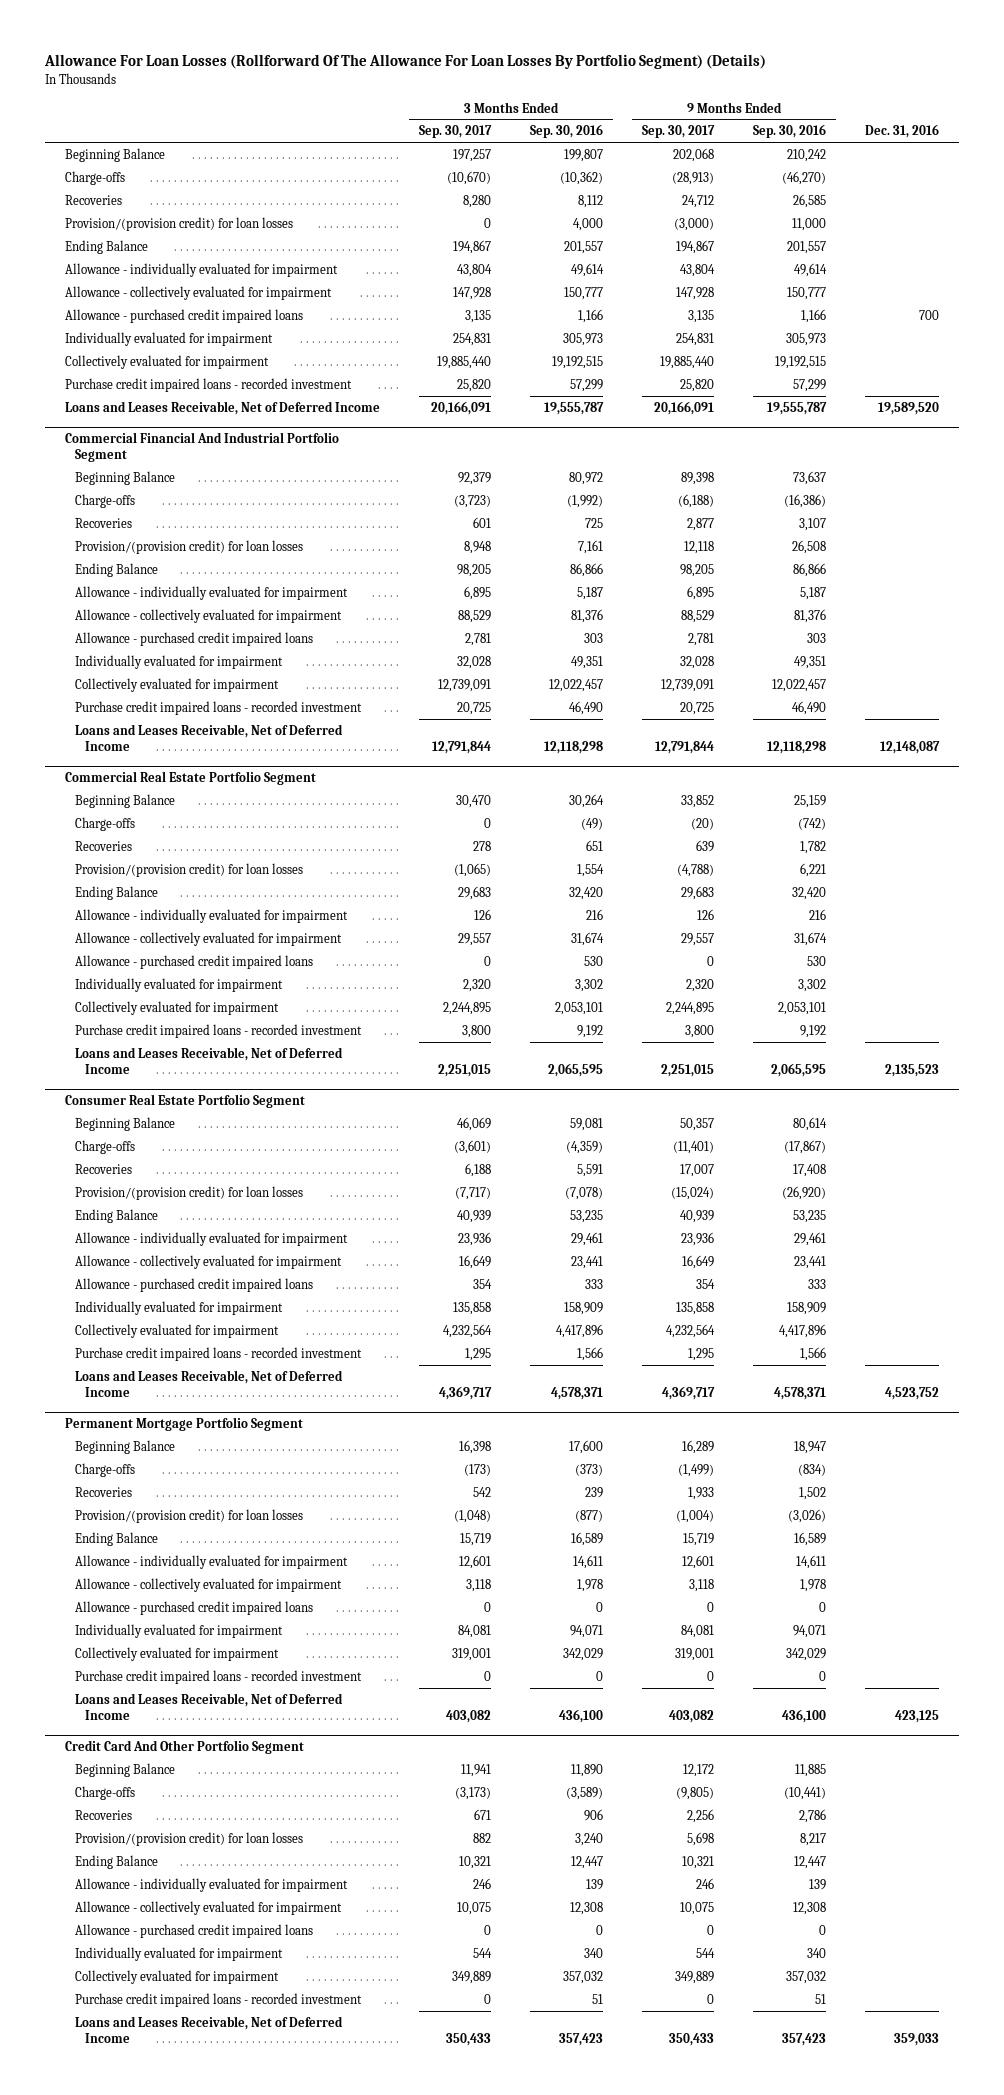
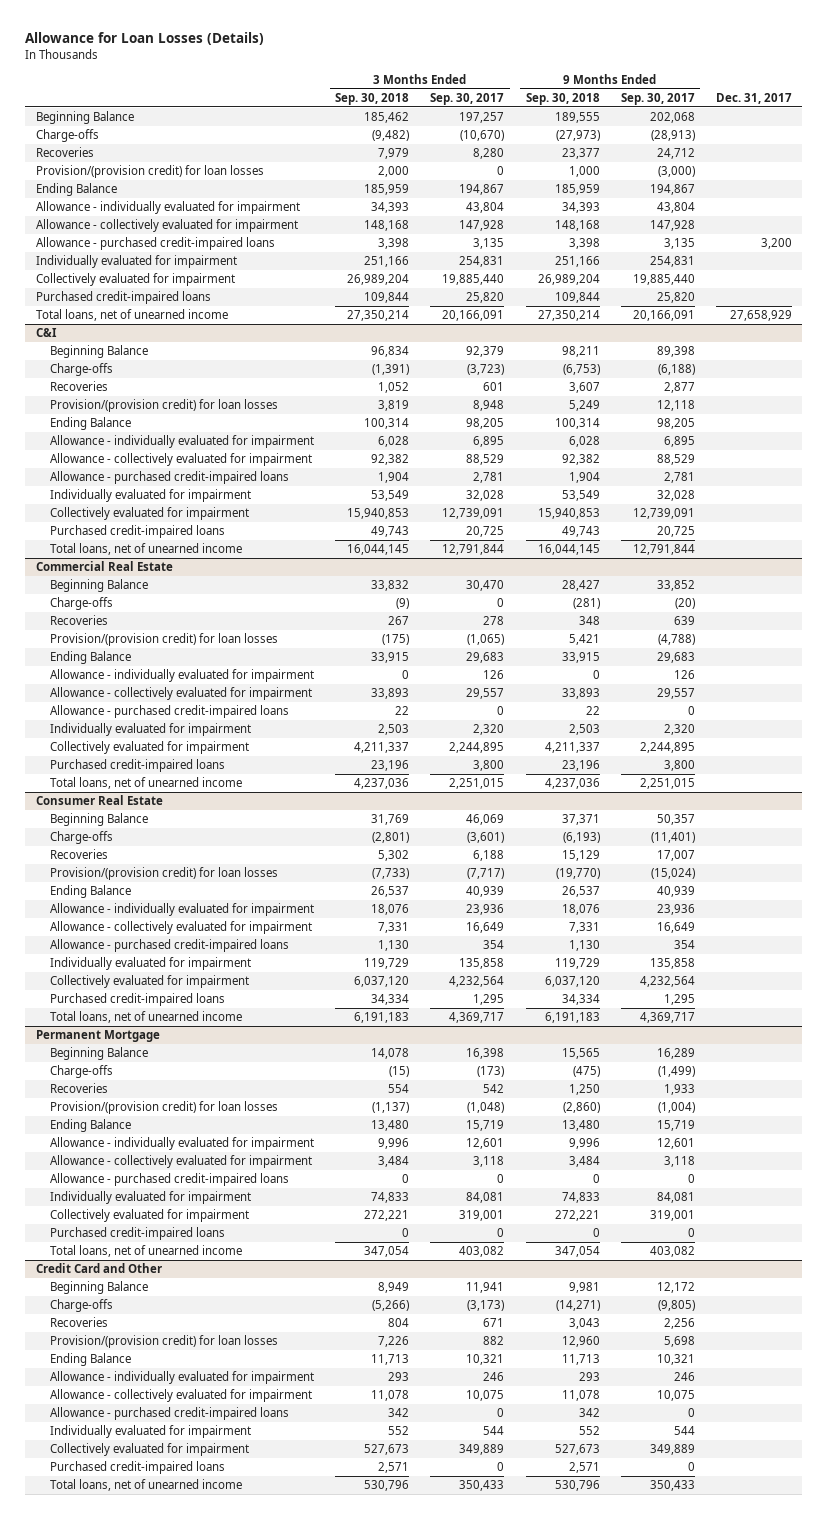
- Allowance For Loan Losses (Rollforward Of The Allowance For Loan Losses By Portfolio Segment) (Details)
+ Allowance for Loan Losses (Details)
- | 3 Months Ended Sep. 30, 2017 | 3 Months Ended Sep. 30, 2016 | 9 Months Ended Sep. 30, 2017 | 9 Months Ended Sep. 30, 2016 | Dec. 31, 2016
+ | 3 Months Ended Sep. 30, 2018 | 3 Months Ended Sep. 30, 2017 | 9 Months Ended Sep. 30, 2018 | 9 Months Ended Sep. 30, 2017 | Dec. 31, 2017
- Allowance - purchased credit impaired loans | 3,135 | 1,166 | 3,135 | 1,166 | 700
+ Allowance - purchased credit-impaired loans | 3,398 | 3,135 | 3,398 | 3,135 | 3,200
- Purchase credit impaired loans - recorded investment | 25,820 | 57,299 | 25,820 | 57,299 |
- Loans and Leases Receivable, Net of Deferred Income | 20,166,091 | 19,555,787 | 20,166,091 | 19,555,787 | 19,589,520
- Commercial Financial And Industrial Portfolio Segment
+ Purchased credit-impaired loans | 109,844 | 25,820 | 109,844 | 25,820 |
+ Total loans, net of unearned income | 27,350,214 | 20,166,091 | 27,350,214 | 20,166,091 | 27,658,929
+ C&I
- Allowance - purchased credit impaired loans | 2,781 | 303 | 2,781 | 303 |
+ Allowance - purchased credit-impaired loans | 1,904 | 2,781 | 1,904 | 2,781 |
- Purchase credit impaired loans - recorded investment | 20,725 | 46,490 | 20,725 | 46,490 |
- Loans and Leases Receivable, Net of Deferred Income | 12,791,844 | 12,118,298 | 12,791,844 | 12,118,298 | 12,148,087
- Commercial Real Estate Portfolio Segment
+ Purchased credit-impaired loans | 49,743 | 20,725 | 49,743 | 20,725 |
+ Total loans, net of unearned income | 16,044,145 | 12,791,844 | 16,044,145 | 12,791,844 |
+ Commercial Real Estate
- Allowance - purchased credit impaired loans | 0 | 530 | 0 | 530 |
+ Allowance - purchased credit-impaired loans | 22 | 0 | 22 | 0 |
- Purchase credit impaired loans - recorded investment | 3,800 | 9,192 | 3,800 | 9,192 |
- Loans and Leases Receivable, Net of Deferred Income | 2,251,015 | 2,065,595 | 2,251,015 | 2,065,595 | 2,135,523
- Consumer Real Estate Portfolio Segment
+ Purchased credit-impaired loans | 23,196 | 3,800 | 23,196 | 3,800 |
+ Total loans, net of unearned income | 4,237,036 | 2,251,015 | 4,237,036 | 2,251,015 |
+ Consumer Real Estate
- Allowance - purchased credit impaired loans | 354 | 333 | 354 | 333 |
+ Allowance - purchased credit-impaired loans | 1,130 | 354 | 1,130 | 354 |
- Purchase credit impaired loans - recorded investment | 1,295 | 1,566 | 1,295 | 1,566 |
- Loans and Leases Receivable, Net of Deferred Income | 4,369,717 | 4,578,371 | 4,369,717 | 4,578,371 | 4,523,752
- Permanent Mortgage Portfolio Segment
+ Purchased credit-impaired loans | 34,334 | 1,295 | 34,334 | 1,295 |
+ Total loans, net of unearned income | 6,191,183 | 4,369,717 | 6,191,183 | 4,369,717 |
+ Permanent Mortgage
- Allowance - purchased credit impaired loans | 0 | 0 | 0 | 0 |
+ Allowance - purchased credit-impaired loans | 0 | 0 | 0 | 0 |
- Purchase credit impaired loans - recorded investment | 0 | 0 | 0 | 0 |
- Loans and Leases Receivable, Net of Deferred Income | 403,082 | 436,100 | 403,082 | 436,100 | 423,125
- Credit Card And Other Portfolio Segment
+ Purchased credit-impaired loans | 0 | 0 | 0 | 0 |
+ Total loans, net of unearned income | 347,054 | 403,082 | 347,054 | 403,082 |
+ Credit Card and Other
- Allowance - purchased credit impaired loans | 0 | 0 | 0 | 0 |
+ Allowance - purchased credit-impaired loans | 342 | 0 | 342 | 0 |
- Purchase credit impaired loans - recorded investment | 0 | 51 | 0 | 51 |
- Loans and Leases Receivable, Net of Deferred Income | 350,433 | 357,423 | 350,433 | 357,423 | 359,033
+ Purchased credit-impaired loans | 2,571 | 0 | 2,571 | 0 |
+ Total loans, net of unearned income | 530,796 | 350,433 | 530,796 | 350,433 |

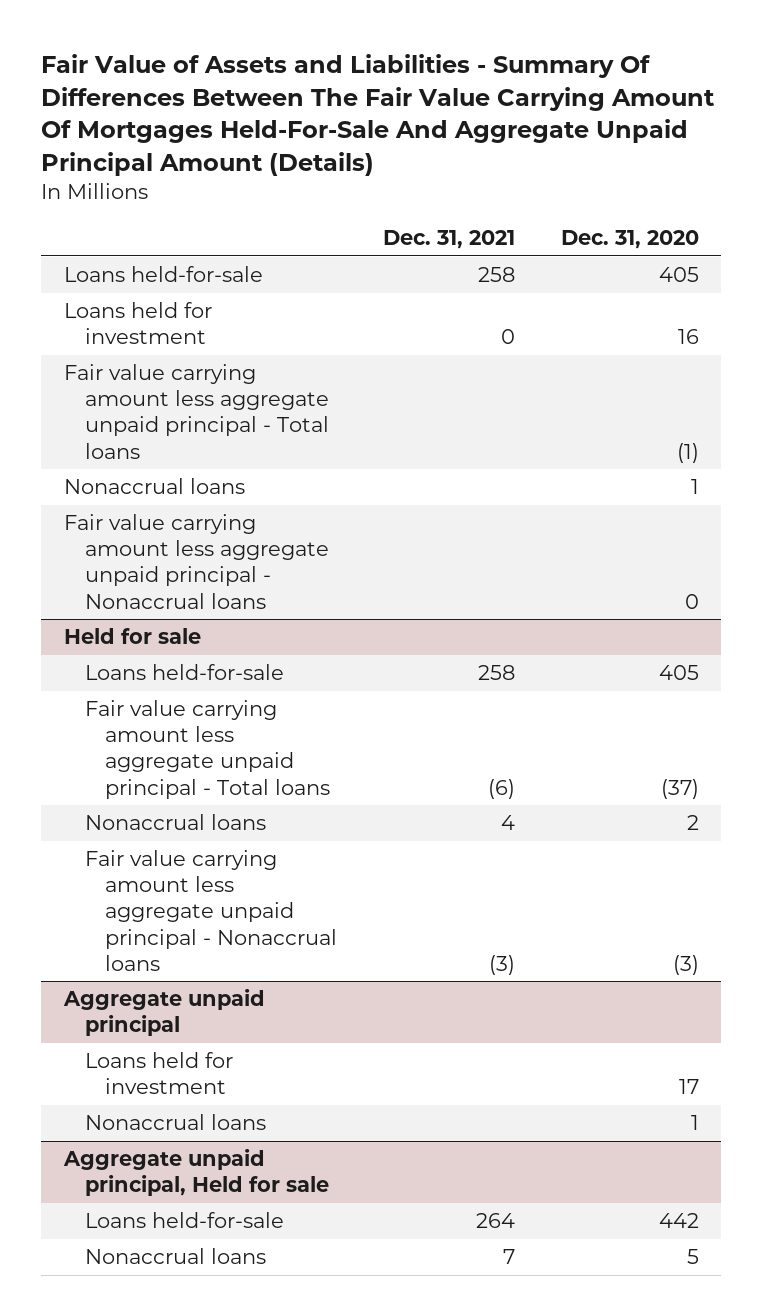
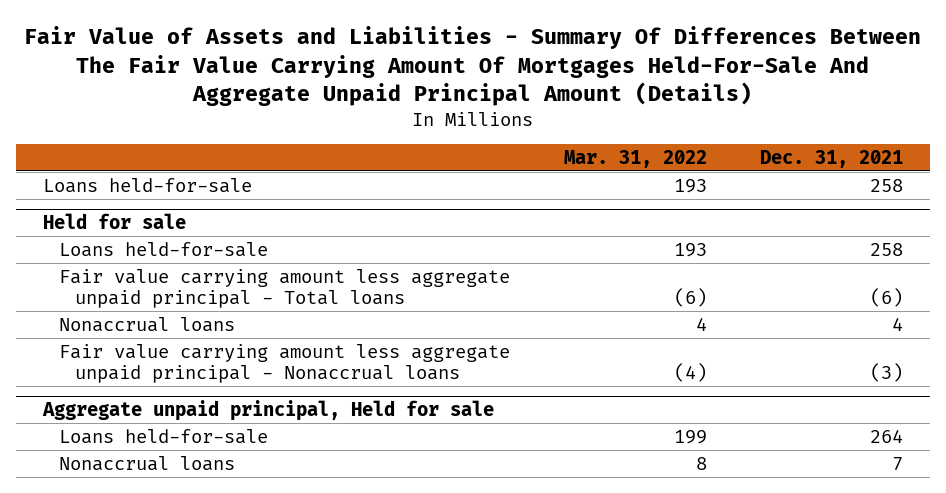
- | Dec. 31, 2021 | Dec. 31, 2020
+ | Mar. 31, 2022 | Dec. 31, 2021
- Loans held for investment | 0 | 16
- Fair value carrying amount less aggregate unpaid principal - Total loans | | (1)
- Nonaccrual loans | | 1
- Fair value carrying amount less aggregate unpaid principal - Nonaccrual loans | | 0
- Aggregate unpaid principal
- Loans held for investment | | 17
- Nonaccrual loans | | 1

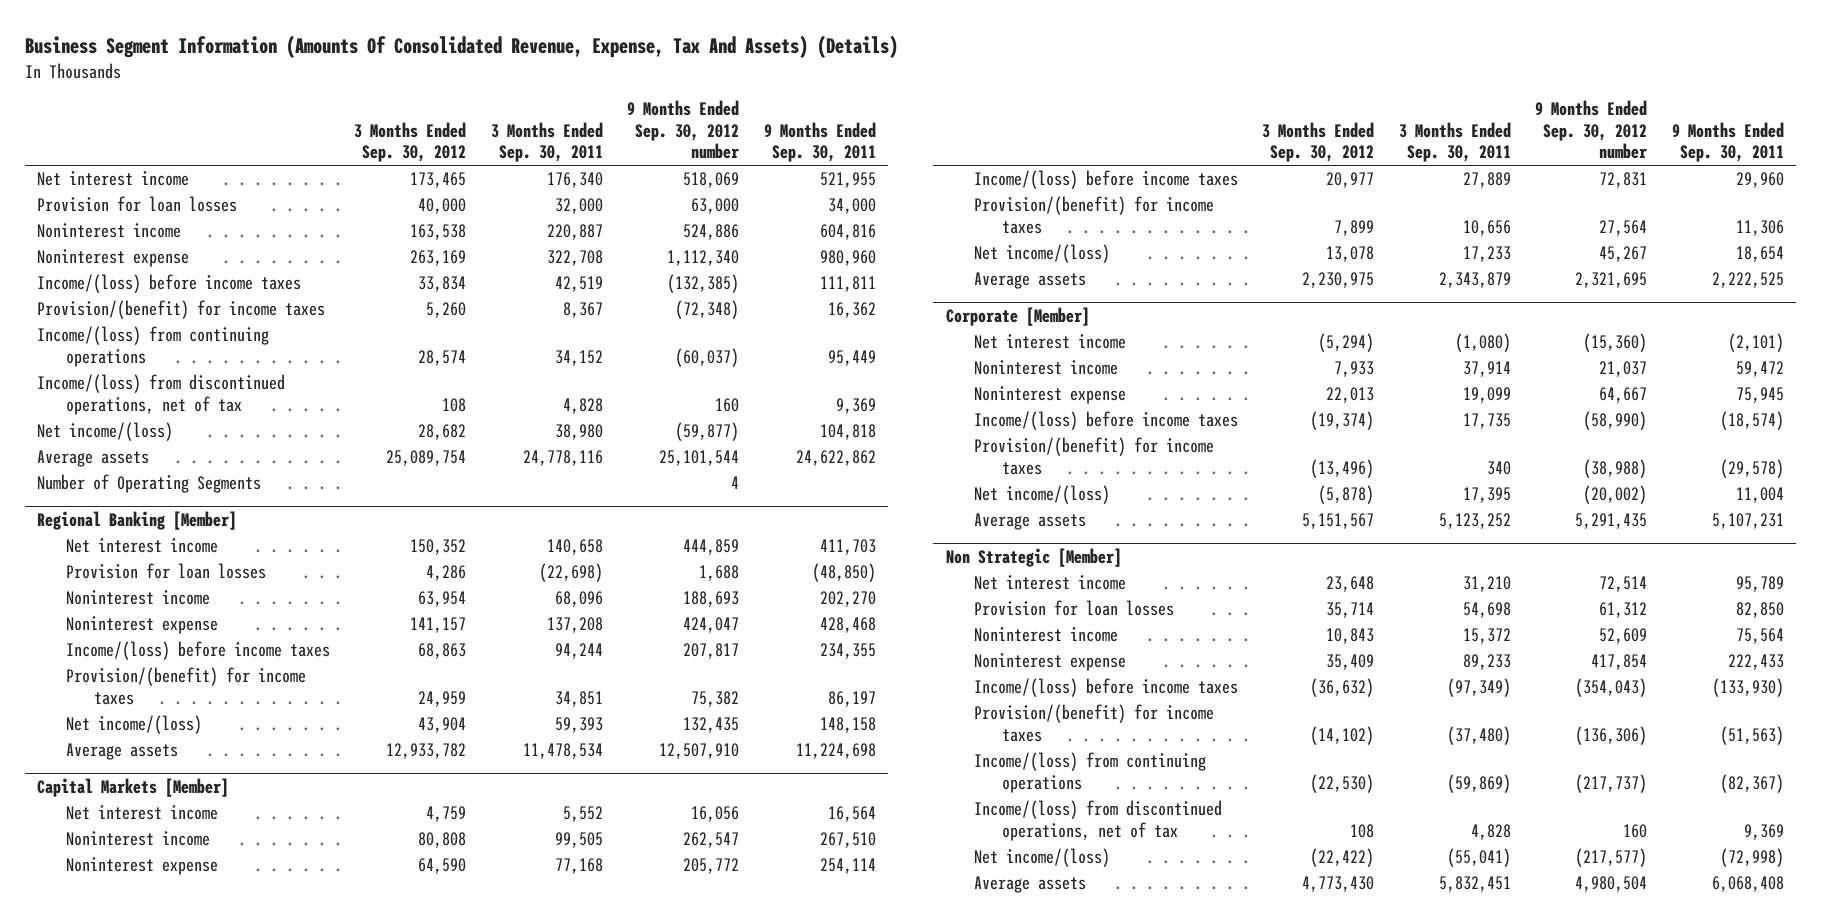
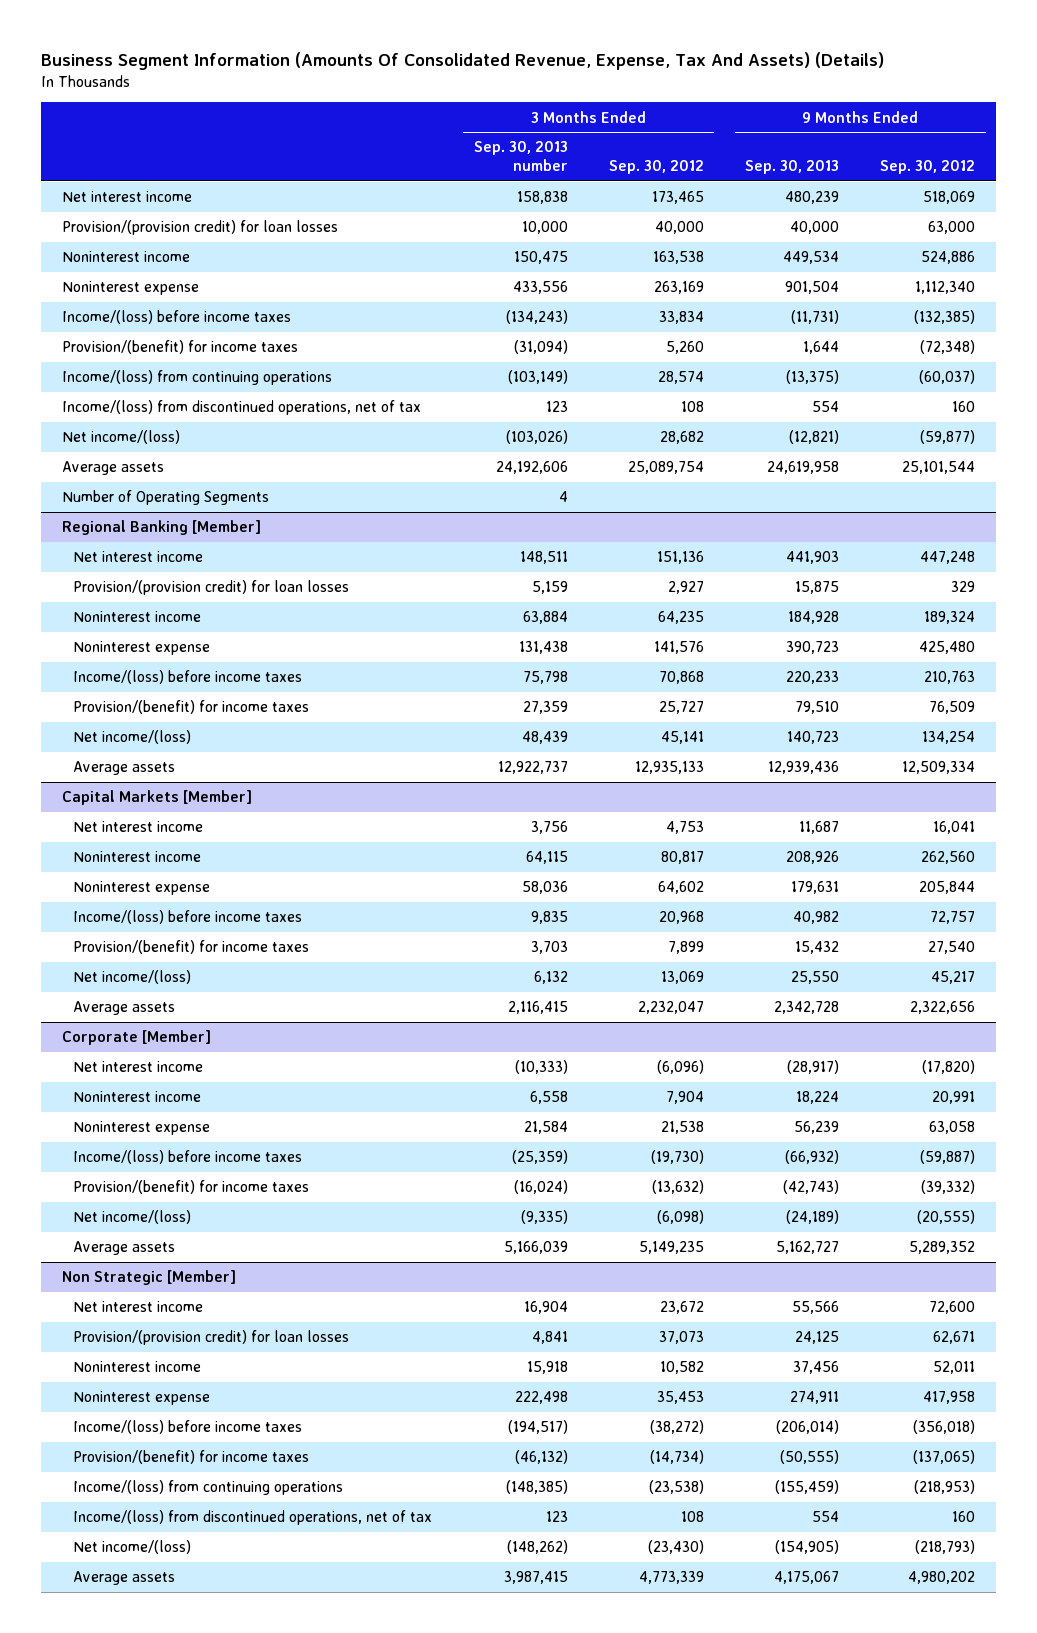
- | 3 Months Ended Sep. 30, 2012 | 3 Months Ended Sep. 30, 2011 | 9 Months Ended Sep. 30, 2012 number | 9 Months Ended Sep. 30, 2011
+ | 3 Months Ended Sep. 30, 2013 number | 3 Months Ended Sep. 30, 2012 | 9 Months Ended Sep. 30, 2013 | 9 Months Ended Sep. 30, 2012
- Provision for loan losses | 40,000 | 32,000 | 63,000 | 34,000
+ Provision/(provision credit) for loan losses | 10,000 | 40,000 | 40,000 | 63,000
@ Regional Banking [Member]
- Net interest income | 150,352 | 140,658 | 444,859 | 411,703
- Provision for loan losses | 4,286 | (22,698) | 1,688 | (48,850)
- Noninterest income | 63,954 | 68,096 | 188,693 | 202,270
- Noninterest expense | 141,157 | 137,208 | 424,047 | 428,468
- Income/(loss) before income taxes | 68,863 | 94,244 | 207,817 | 234,355
- Provision/(benefit) for income taxes | 24,959 | 34,851 | 75,382 | 86,197
- Net income/(loss) | 43,904 | 59,393 | 132,435 | 148,158
- Average assets | 12,933,782 | 11,478,534 | 12,507,910 | 11,224,698
+ Net interest income | 148,511 | 151,136 | 441,903 | 447,248
+ Provision/(provision credit) for loan losses | 5,159 | 2,927 | 15,875 | 329
+ Noninterest income | 63,884 | 64,235 | 184,928 | 189,324
+ Noninterest expense | 131,438 | 141,576 | 390,723 | 425,480
+ Income/(loss) before income taxes | 75,798 | 70,868 | 220,233 | 210,763
+ Provision/(benefit) for income taxes | 27,359 | 25,727 | 79,510 | 76,509
+ Net income/(loss) | 48,439 | 45,141 | 140,723 | 134,254
+ Average assets | 12,922,737 | 12,935,133 | 12,939,436 | 12,509,334
@ Capital Markets [Member]
- Net interest income | 4,759 | 5,552 | 16,056 | 16,564
- Noninterest income | 80,808 | 99,505 | 262,547 | 267,510
- Noninterest expense | 64,590 | 77,168 | 205,772 | 254,114
- Income/(loss) before income taxes | 20,977 | 27,889 | 72,831 | 29,960
+ Net interest income | 3,756 | 4,753 | 11,687 | 16,041
+ Noninterest income | 64,115 | 80,817 | 208,926 | 262,560
+ Noninterest expense | 58,036 | 64,602 | 179,631 | 205,844
+ Income/(loss) before income taxes | 9,835 | 20,968 | 40,982 | 72,757
- Net income/(loss) | 13,078 | 17,233 | 45,267 | 18,654
- Average assets | 2,230,975 | 2,343,879 | 2,321,695 | 2,222,525
+ Net income/(loss) | 6,132 | 13,069 | 25,550 | 45,217
+ Average assets | 2,116,415 | 2,232,047 | 2,342,728 | 2,322,656
@ Corporate [Member]
- Net interest income | (5,294) | (1,080) | (15,360) | (2,101)
- Noninterest income | 7,933 | 37,914 | 21,037 | 59,472
- Noninterest expense | 22,013 | 19,099 | 64,667 | 75,945
- Income/(loss) before income taxes | (19,374) | 17,735 | (58,990) | (18,574)
- Provision/(benefit) for income taxes | (13,496) | 340 | (38,988) | (29,578)
- Net income/(loss) | (5,878) | 17,395 | (20,002) | 11,004
- Average assets | 5,151,567 | 5,123,252 | 5,291,435 | 5,107,231
+ Net interest income | (10,333) | (6,096) | (28,917) | (17,820)
+ Noninterest income | 6,558 | 7,904 | 18,224 | 20,991
+ Noninterest expense | 21,584 | 21,538 | 56,239 | 63,058
+ Income/(loss) before income taxes | (25,359) | (19,730) | (66,932) | (59,887)
+ Provision/(benefit) for income taxes | (16,024) | (13,632) | (42,743) | (39,332)
+ Net income/(loss) | (9,335) | (6,098) | (24,189) | (20,555)
+ Average assets | 5,166,039 | 5,149,235 | 5,162,727 | 5,289,352
@ Non Strategic [Member]
- Net interest income | 23,648 | 31,210 | 72,514 | 95,789
- Provision for loan losses | 35,714 | 54,698 | 61,312 | 82,850
- Noninterest income | 10,843 | 15,372 | 52,609 | 75,564
- Noninterest expense | 35,409 | 89,233 | 417,854 | 222,433
- Income/(loss) before income taxes | (36,632) | (97,349) | (354,043) | (133,930)
- Provision/(benefit) for income taxes | (14,102) | (37,480) | (136,306) | (51,563)
- Income/(loss) from continuing operations | (22,530) | (59,869) | (217,737) | (82,367)
+ Net interest income | 16,904 | 23,672 | 55,566 | 72,600
+ Provision/(provision credit) for loan losses | 4,841 | 37,073 | 24,125 | 62,671
+ Noninterest income | 15,918 | 10,582 | 37,456 | 52,011
+ Noninterest expense | 222,498 | 35,453 | 274,911 | 417,958
+ Income/(loss) before income taxes | (194,517) | (38,272) | (206,014) | (356,018)
+ Provision/(benefit) for income taxes | (46,132) | (14,734) | (50,555) | (137,065)
+ Income/(loss) from continuing operations | (148,385) | (23,538) | (155,459) | (218,953)
- Net income/(loss) | (22,422) | (55,041) | (217,577) | (72,998)
- Average assets | 4,773,430 | 5,832,451 | 4,980,504 | 6,068,408
+ Net income/(loss) | (148,262) | (23,430) | (154,905) | (218,793)
+ Average assets | 3,987,415 | 4,773,339 | 4,175,067 | 4,980,202

